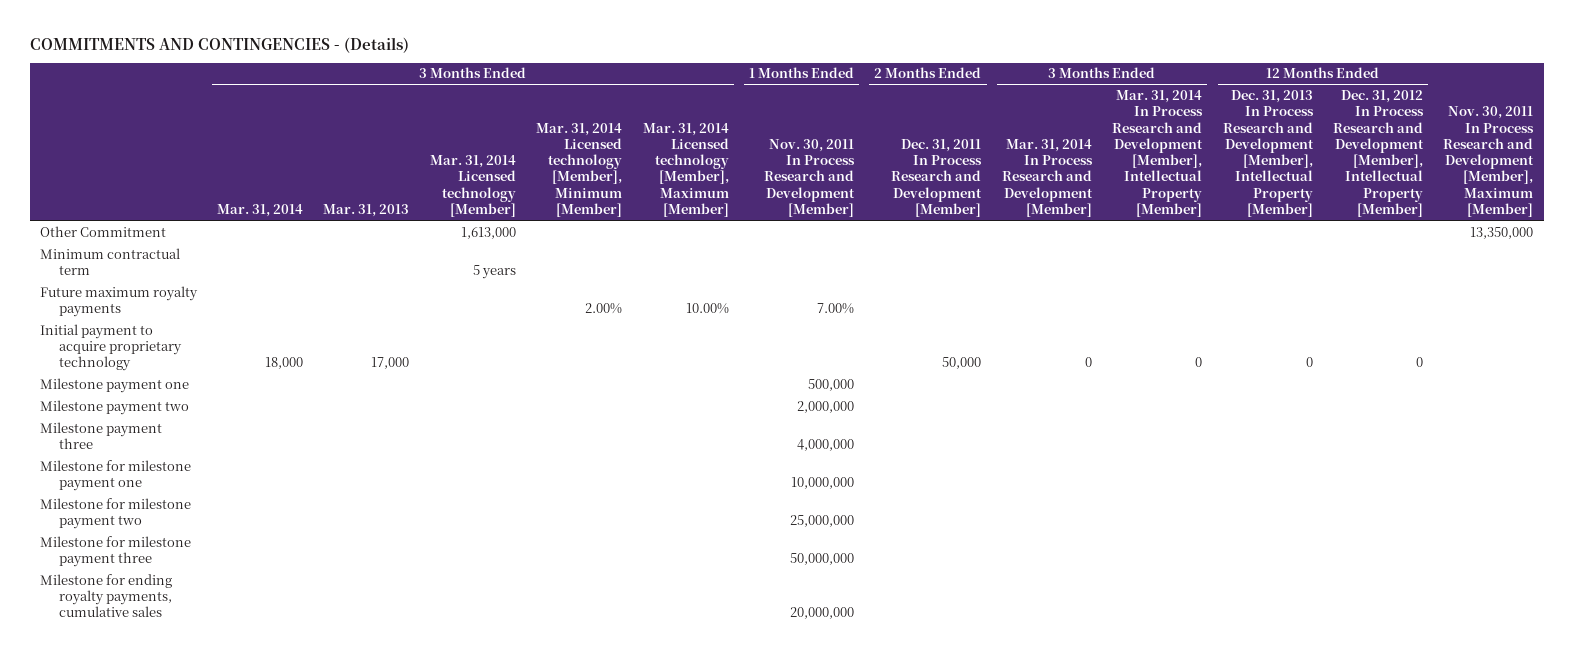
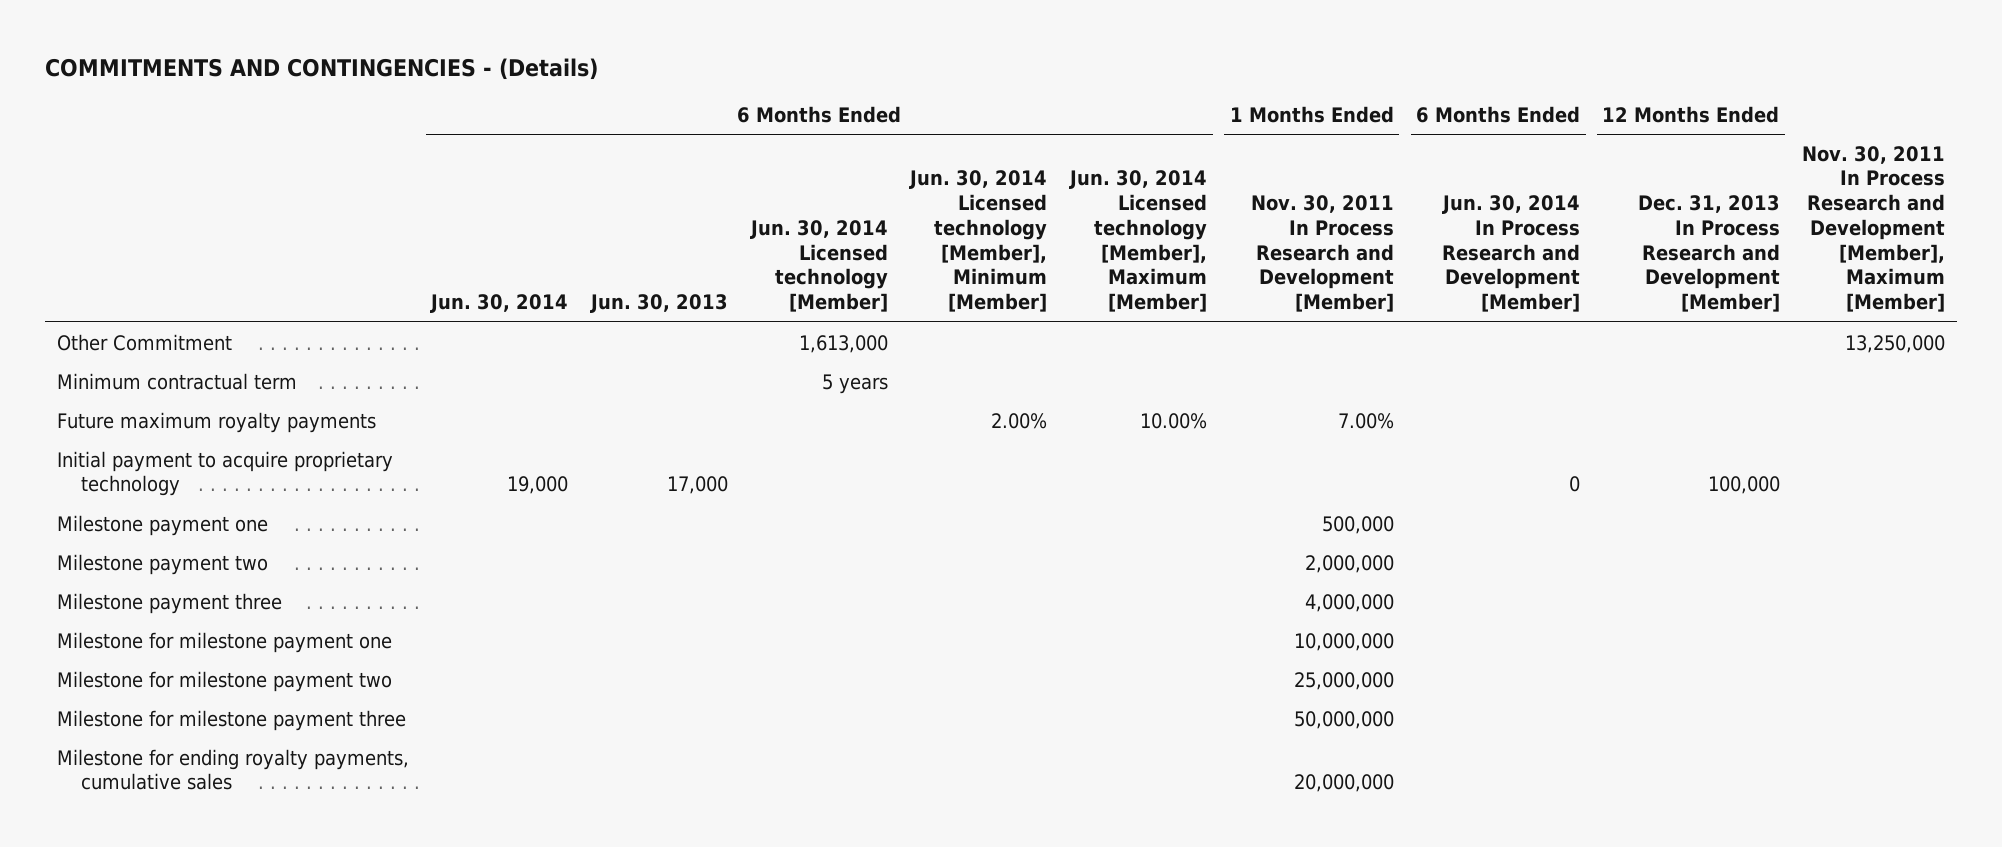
- | 3 Months Ended Mar. 31, 2014 | 3 Months Ended Mar. 31, 2013 | 3 Months Ended Mar. 31, 2014 Licensed technology [Member] | 3 Months Ended Mar. 31, 2014 Licensed technology [Member], Minimum [Member] | 3 Months Ended Mar. 31, 2014 Licensed technology [Member], Maximum [Member] | 1 Months Ended Nov. 30, 2011 In Process Research and Development [Member] | 2 Months Ended Dec. 31, 2011 In Process Research and Development [Member] | 3 Months Ended Mar. 31, 2014 In Process Research and Development [Member] | 3 Months Ended Mar. 31, 2014 In Process Research and Development [Member], Intellectual Property [Member] | 12 Months Ended Dec. 31, 2013 In Process Research and Development [Member], Intellectual Property [Member] | 12 Months Ended Dec. 31, 2012 In Process Research and Development [Member], Intellectual Property [Member] | Nov. 30, 2011 In Process Research and Development [Member], Maximum [Member]
+ | 6 Months Ended Jun. 30, 2014 | 6 Months Ended Jun. 30, 2013 | 6 Months Ended Jun. 30, 2014 Licensed technology [Member] | 6 Months Ended Jun. 30, 2014 Licensed technology [Member], Minimum [Member] | 6 Months Ended Jun. 30, 2014 Licensed technology [Member], Maximum [Member] | 1 Months Ended Nov. 30, 2011 In Process Research and Development [Member] | 6 Months Ended Jun. 30, 2014 In Process Research and Development [Member] | 12 Months Ended Dec. 31, 2013 In Process Research and Development [Member] | Nov. 30, 2011 In Process Research and Development [Member], Maximum [Member]
- Other Commitment | | | 1,613,000 | | | | | | | | | 13,350,000
+ Other Commitment | | | 1,613,000 | | | | | | 13,250,000

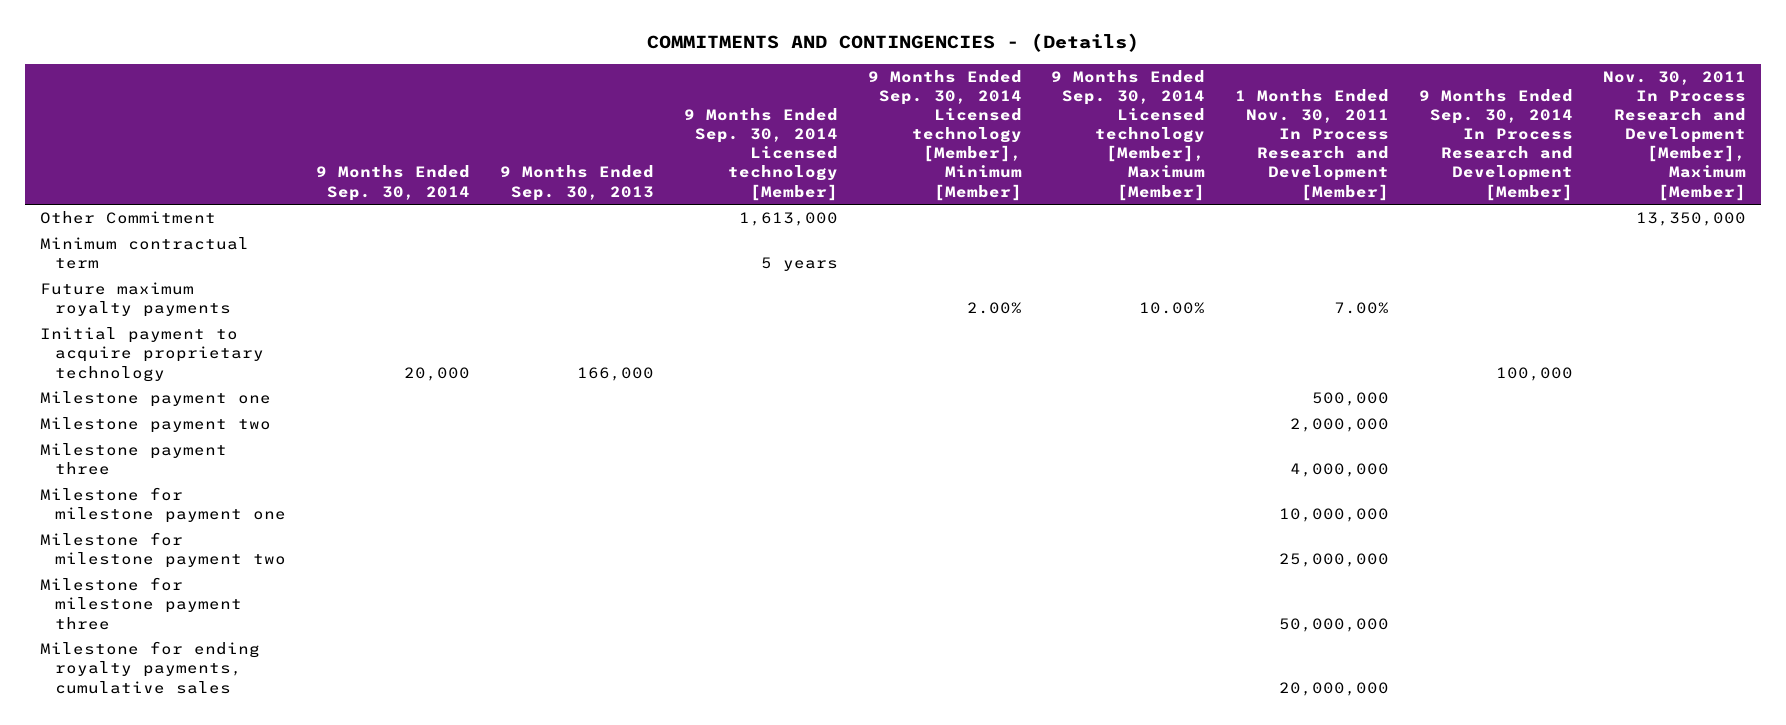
- | 6 Months Ended Jun. 30, 2014 | 6 Months Ended Jun. 30, 2013 | 6 Months Ended Jun. 30, 2014 Licensed technology [Member] | 6 Months Ended Jun. 30, 2014 Licensed technology [Member], Minimum [Member] | 6 Months Ended Jun. 30, 2014 Licensed technology [Member], Maximum [Member] | 1 Months Ended Nov. 30, 2011 In Process Research and Development [Member] | 6 Months Ended Jun. 30, 2014 In Process Research and Development [Member] | 12 Months Ended Dec. 31, 2013 In Process Research and Development [Member] | Nov. 30, 2011 In Process Research and Development [Member], Maximum [Member]
+ | 9 Months Ended Sep. 30, 2014 | 9 Months Ended Sep. 30, 2013 | 9 Months Ended Sep. 30, 2014 Licensed technology [Member] | 9 Months Ended Sep. 30, 2014 Licensed technology [Member], Minimum [Member] | 9 Months Ended Sep. 30, 2014 Licensed technology [Member], Maximum [Member] | 1 Months Ended Nov. 30, 2011 In Process Research and Development [Member] | 9 Months Ended Sep. 30, 2014 In Process Research and Development [Member] | Nov. 30, 2011 In Process Research and Development [Member], Maximum [Member]
- Other Commitment | | | 1,613,000 | | | | | | 13,250,000
+ Other Commitment | | | 1,613,000 | | | | | 13,350,000

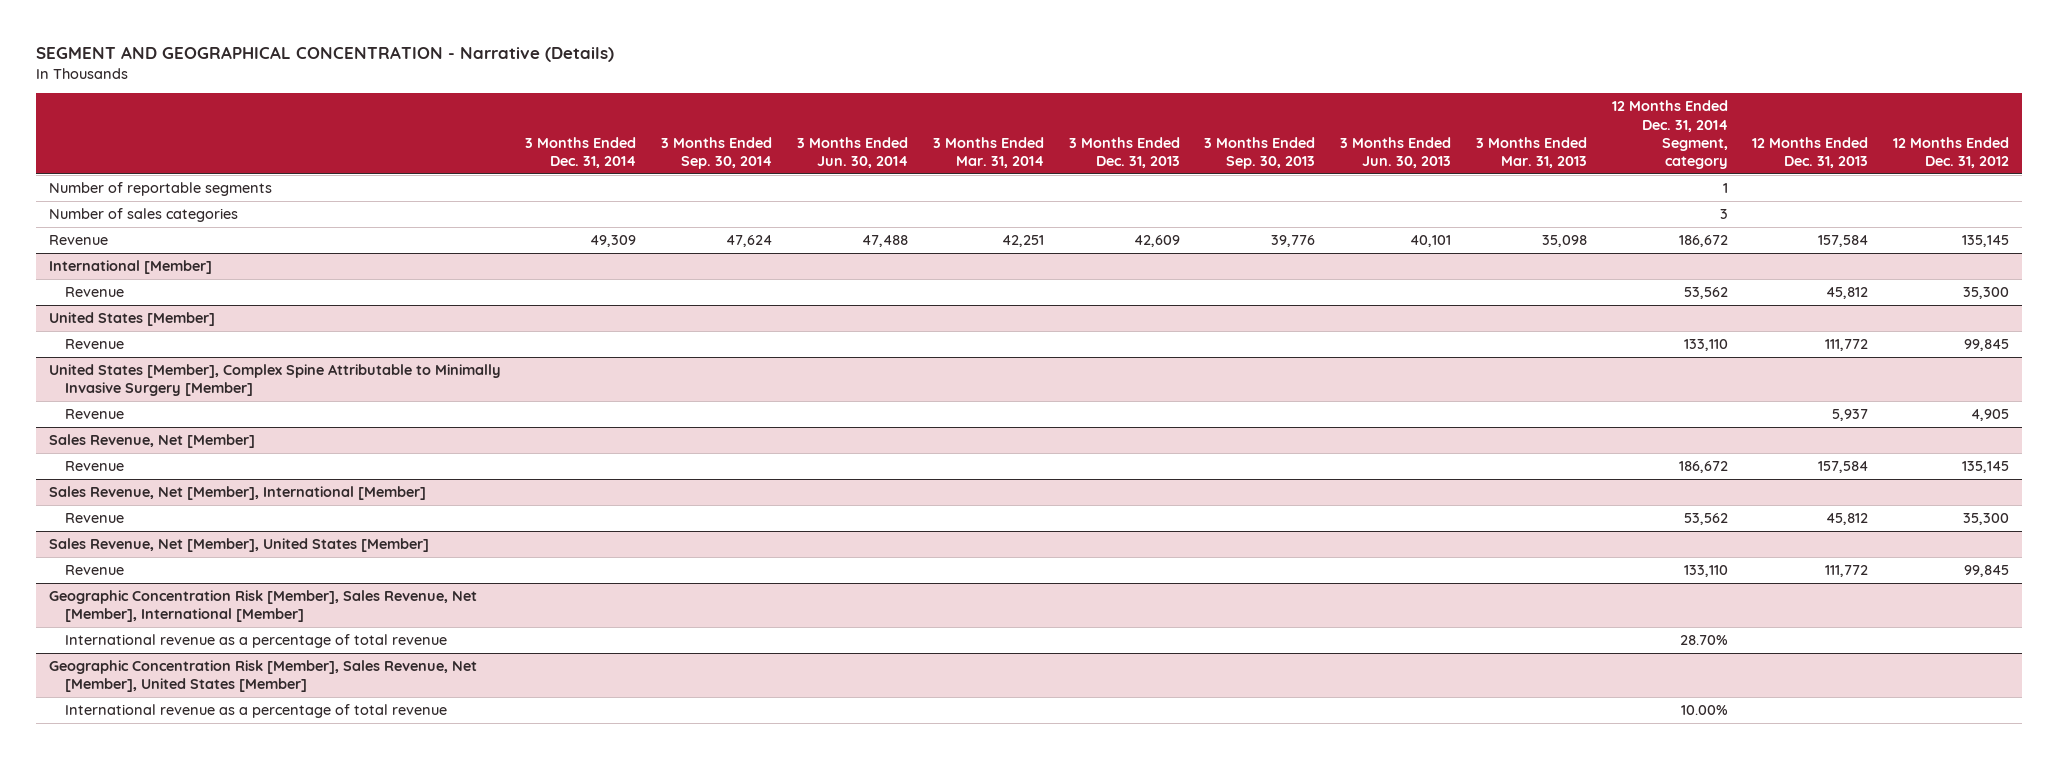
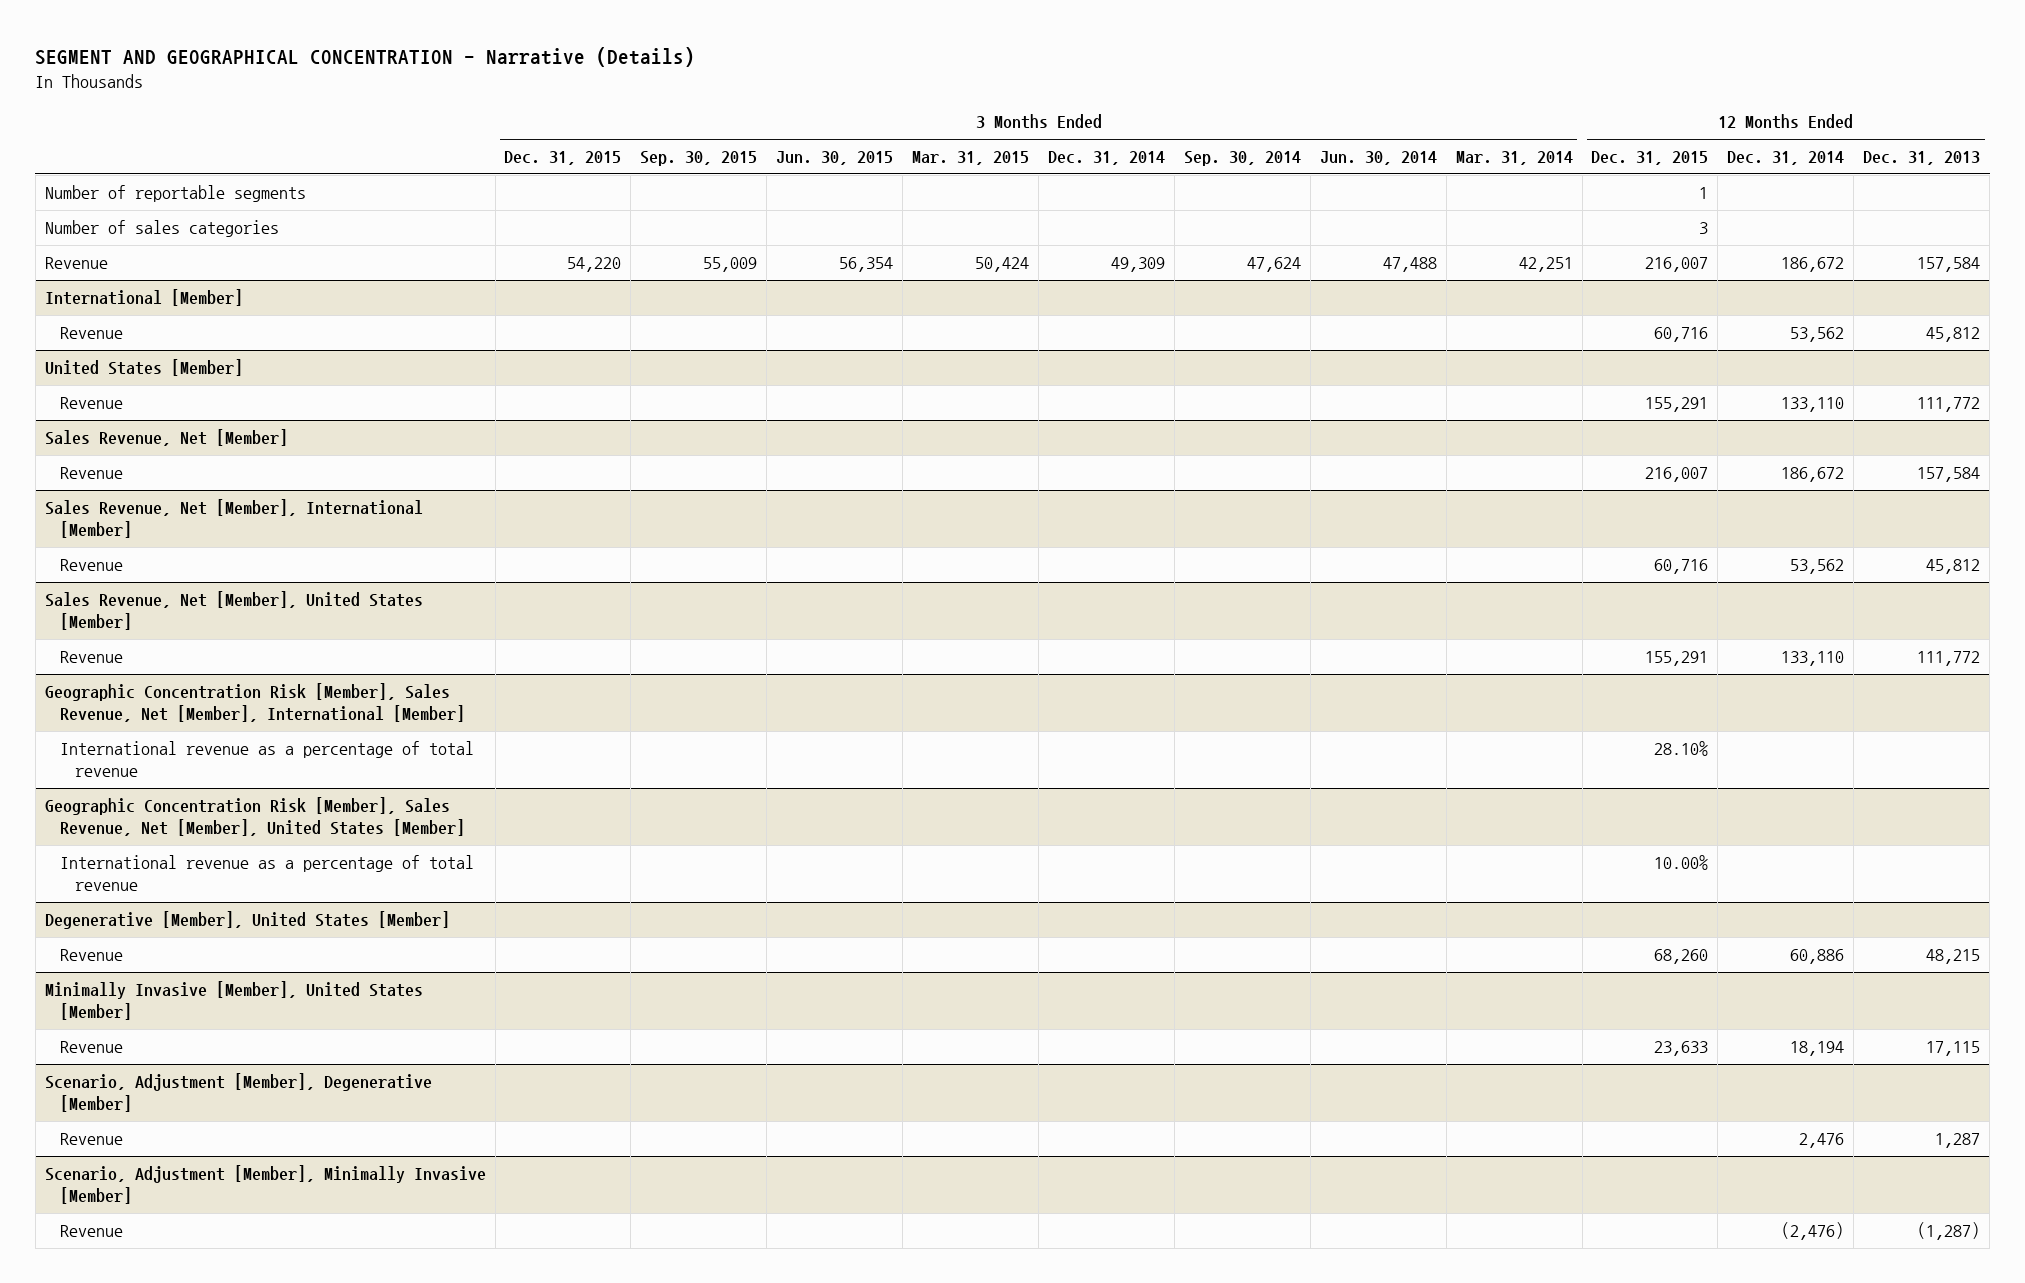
- | 3 Months Ended Dec. 31, 2014 | 3 Months Ended Sep. 30, 2014 | 3 Months Ended Jun. 30, 2014 | 3 Months Ended Mar. 31, 2014 | 3 Months Ended Dec. 31, 2013 | 3 Months Ended Sep. 30, 2013 | 3 Months Ended Jun. 30, 2013 | 3 Months Ended Mar. 31, 2013 | 12 Months Ended Dec. 31, 2014 Segment, category | 12 Months Ended Dec. 31, 2013 | 12 Months Ended Dec. 31, 2012
+ | 3 Months Ended Dec. 31, 2015 | 3 Months Ended Sep. 30, 2015 | 3 Months Ended Jun. 30, 2015 | 3 Months Ended Mar. 31, 2015 | 3 Months Ended Dec. 31, 2014 | 3 Months Ended Sep. 30, 2014 | 3 Months Ended Jun. 30, 2014 | 3 Months Ended Mar. 31, 2014 | 12 Months Ended Dec. 31, 2015 | 12 Months Ended Dec. 31, 2014 | 12 Months Ended Dec. 31, 2013
- United States [Member], Complex Spine Attributable to Minimally Invasive Surgery [Member]
- Revenue | | | | | | | | | | 5,937 | 4,905
+ Degenerative [Member], United States [Member]
+ Revenue | | | | | | | | | 68,260 | 60,886 | 48,215
+ Minimally Invasive [Member], United States [Member]
+ Revenue | | | | | | | | | 23,633 | 18,194 | 17,115
+ Scenario, Adjustment [Member], Degenerative [Member]
+ Revenue | | | | | | | | | | 2,476 | 1,287
+ Scenario, Adjustment [Member], Minimally Invasive [Member]
+ Revenue | | | | | | | | | | (2,476) | (1,287)

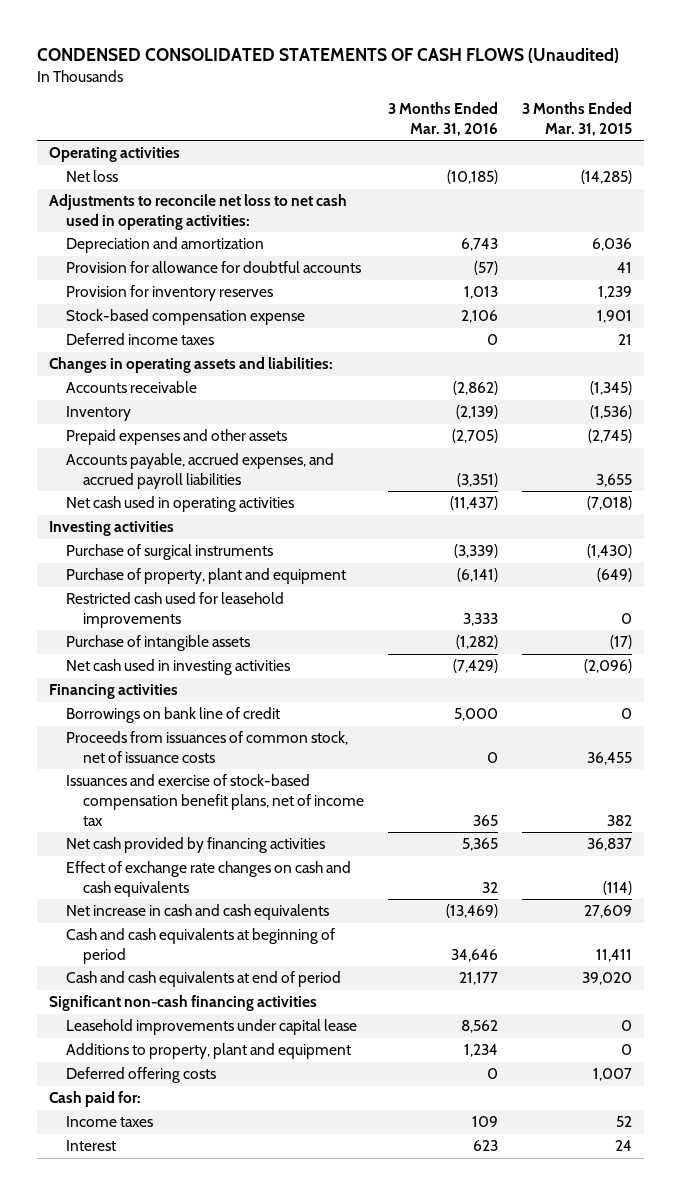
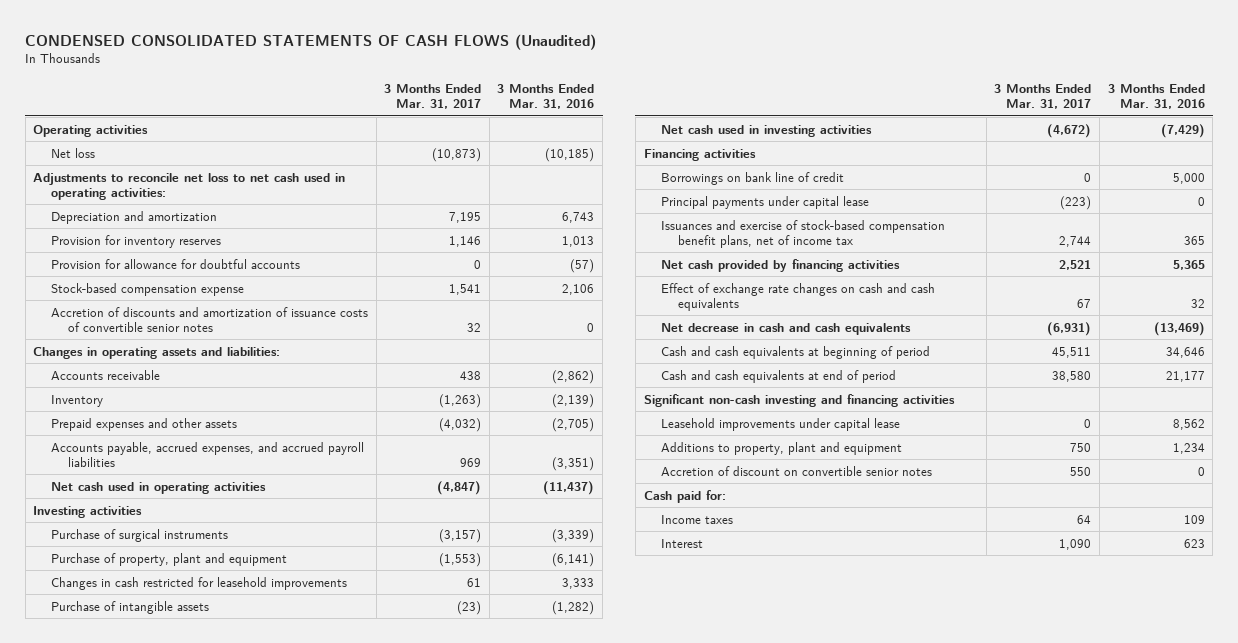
- | 3 Months Ended Mar. 31, 2016 | 3 Months Ended Mar. 31, 2015
+ | 3 Months Ended Mar. 31, 2017 | 3 Months Ended Mar. 31, 2016
moved down: Provision for allowance for doubtful accounts | 0 | (57)
- Deferred income taxes | 0 | 21
+ Accretion of discounts and amortization of issuance costs of convertible senior notes | 32 | 0
- Restricted cash used for leasehold improvements | 3,333 | 0
+ Changes in cash restricted for leasehold improvements | 61 | 3,333
- Proceeds from issuances of common stock, net of issuance costs | 0 | 36,455
+ Principal payments under capital lease | (223) | 0
- Net increase in cash and cash equivalents | (13,469) | 27,609
+ Net decrease in cash and cash equivalents | (6,931) | (13,469)
- Significant non-cash financing activities
+ Significant non-cash investing and financing activities
- Deferred offering costs | 0 | 1,007
+ Accretion of discount on convertible senior notes | 550 | 0

